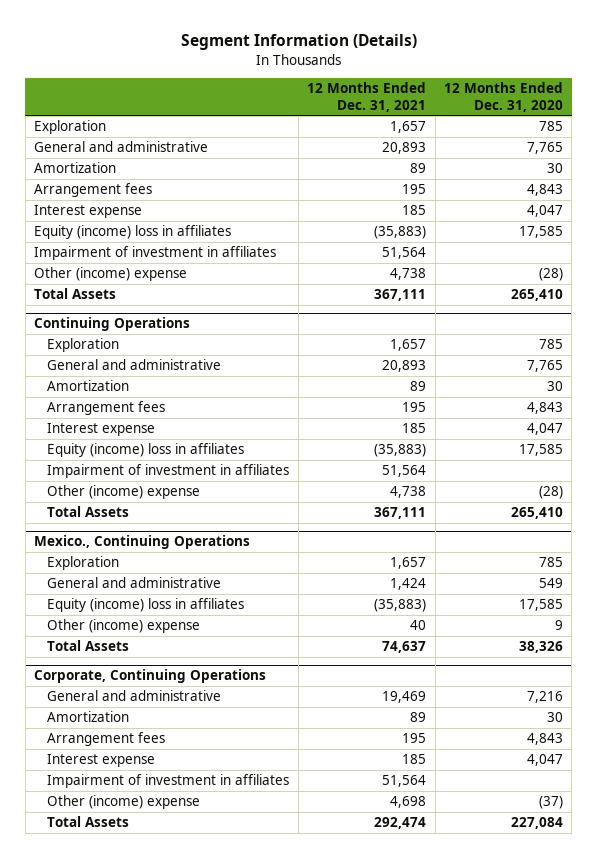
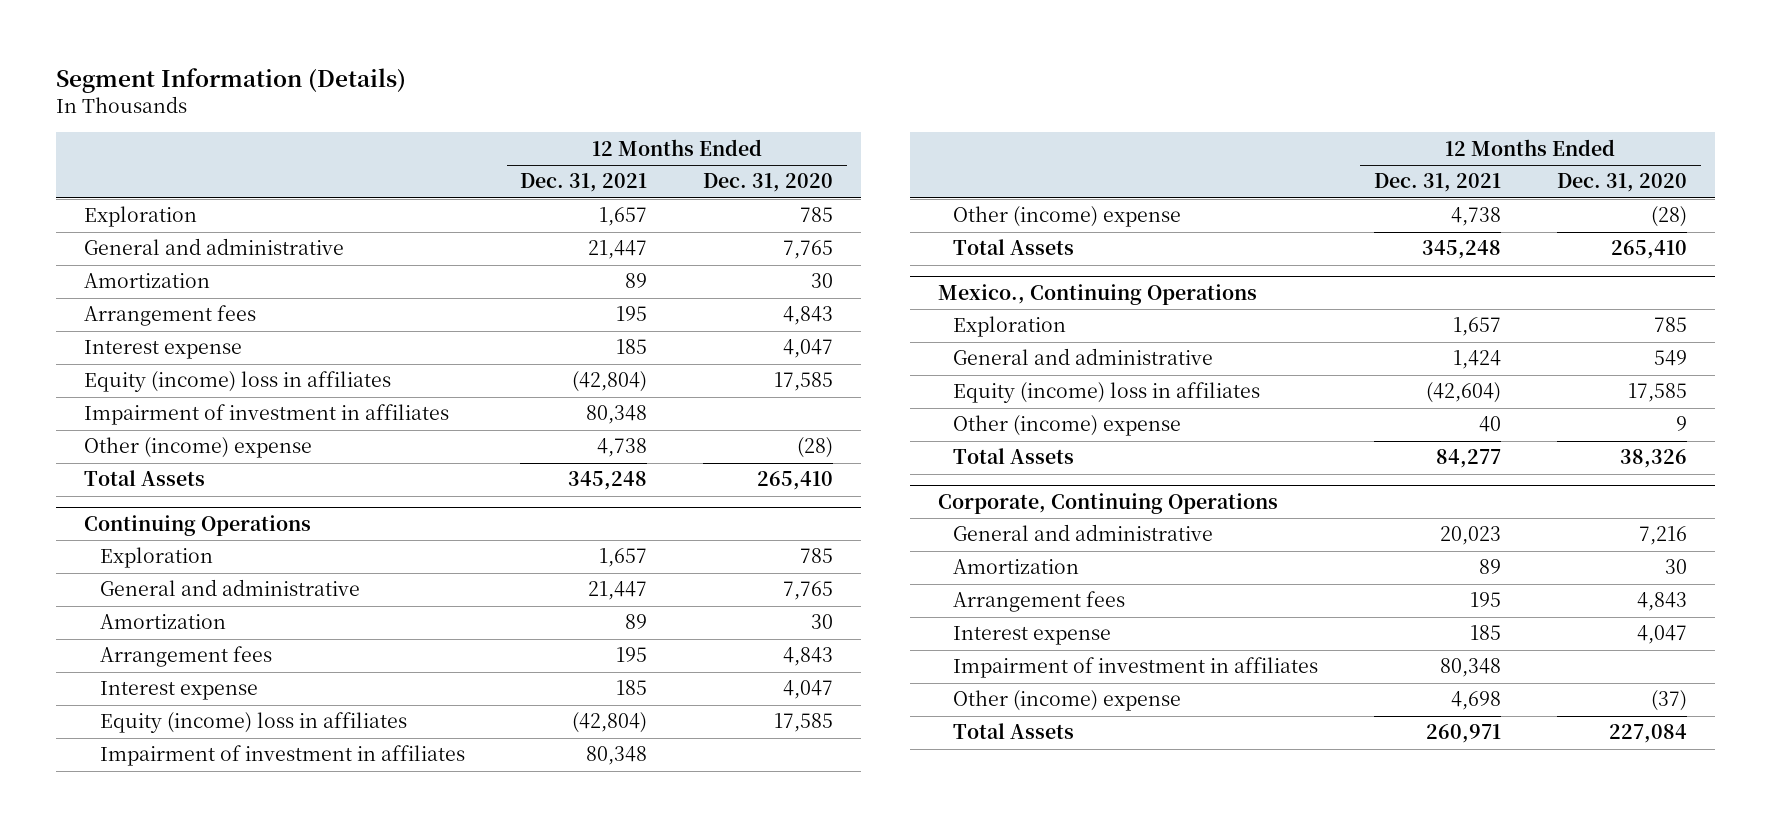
- General and administrative | 20,893 | 7,765
+ General and administrative | 21,447 | 7,765
- Equity (income) loss in affiliates | (35,883) | 17,585
- Impairment of investment in affiliates | 51,564 |
+ Equity (income) loss in affiliates | (42,804) | 17,585
+ Impairment of investment in affiliates | 80,348 |
- Total Assets | 367,111 | 265,410
+ Total Assets | 345,248 | 265,410
@ Continuing Operations
- General and administrative | 20,893 | 7,765
+ General and administrative | 21,447 | 7,765
- Equity (income) loss in affiliates | (35,883) | 17,585
- Impairment of investment in affiliates | 51,564 |
+ Equity (income) loss in affiliates | (42,804) | 17,585
+ Impairment of investment in affiliates | 80,348 |
- Total Assets | 367,111 | 265,410
+ Total Assets | 345,248 | 265,410
@ Mexico., Continuing Operations
- Equity (income) loss in affiliates | (35,883) | 17,585
+ Equity (income) loss in affiliates | (42,604) | 17,585
- Total Assets | 74,637 | 38,326
+ Total Assets | 84,277 | 38,326
@ Corporate, Continuing Operations
- General and administrative | 19,469 | 7,216
+ General and administrative | 20,023 | 7,216
- Impairment of investment in affiliates | 51,564 |
+ Impairment of investment in affiliates | 80,348 |
- Total Assets | 292,474 | 227,084
+ Total Assets | 260,971 | 227,084

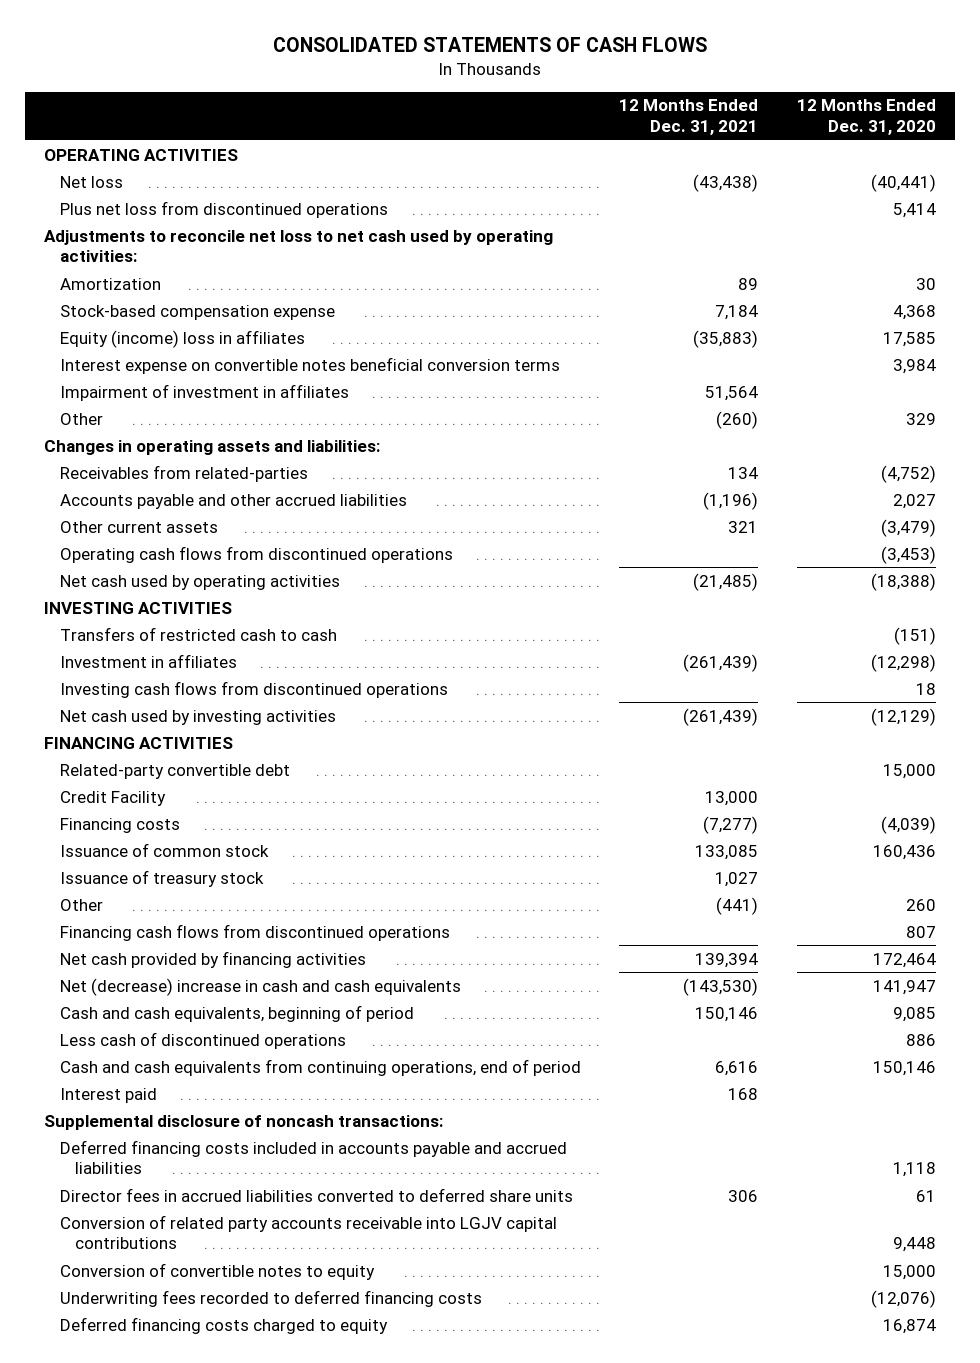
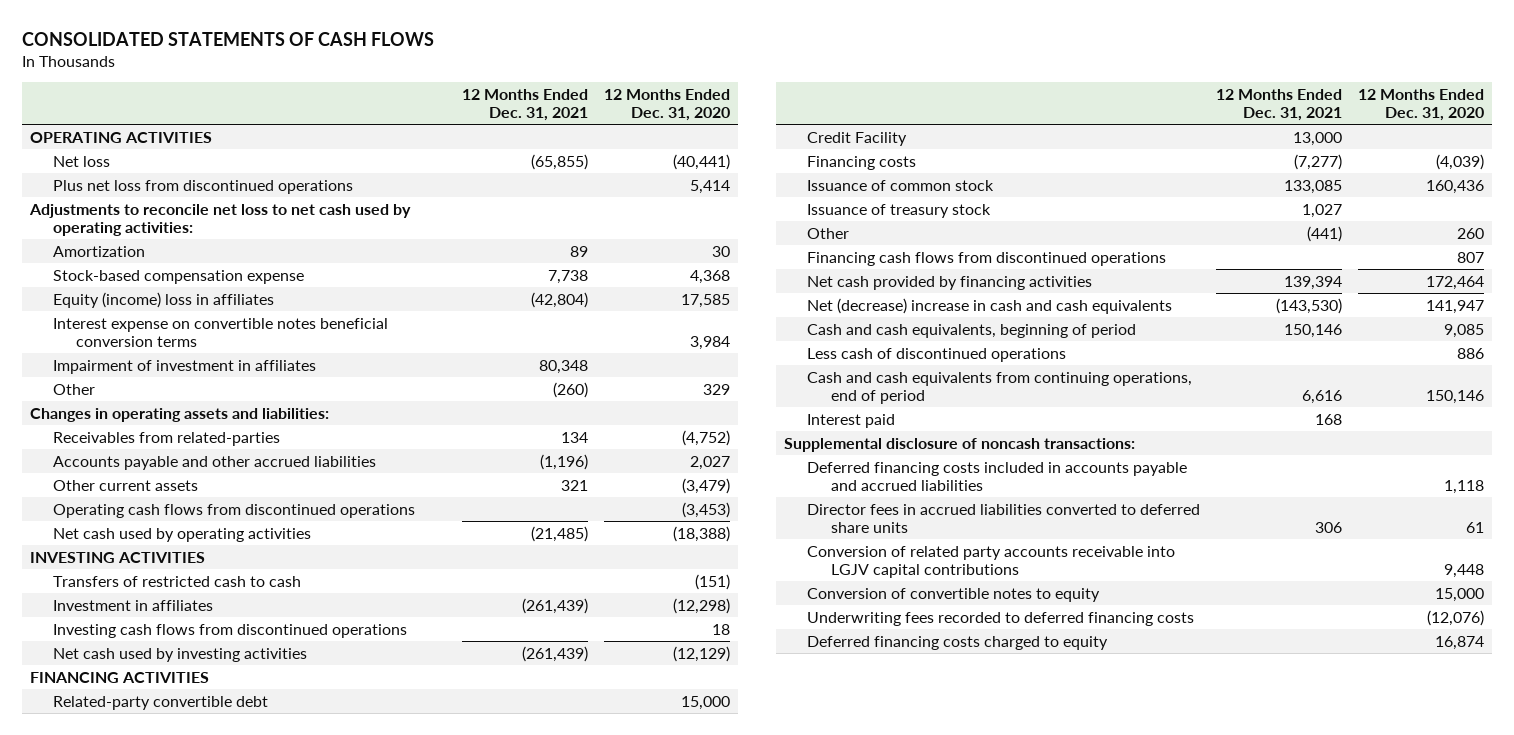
- Net loss | (43,438) | (40,441)
+ Net loss | (65,855) | (40,441)
- Stock-based compensation expense | 7,184 | 4,368
- Equity (income) loss in affiliates | (35,883) | 17,585
+ Stock-based compensation expense | 7,738 | 4,368
+ Equity (income) loss in affiliates | (42,804) | 17,585
- Impairment of investment in affiliates | 51,564 |
+ Impairment of investment in affiliates | 80,348 |

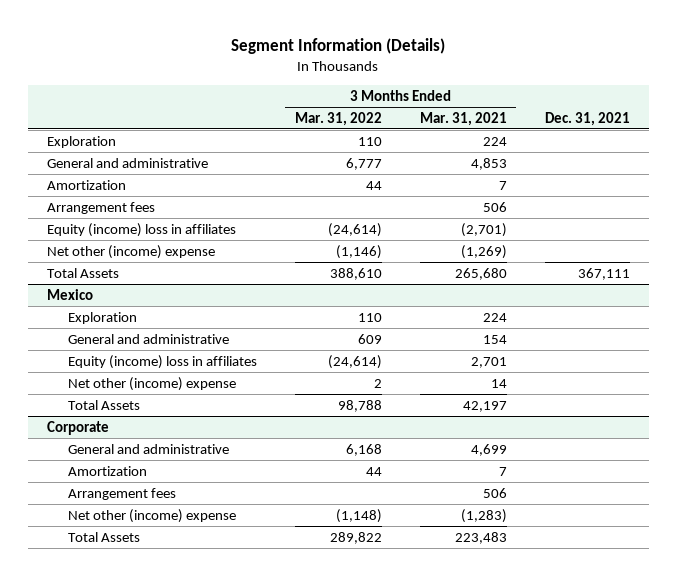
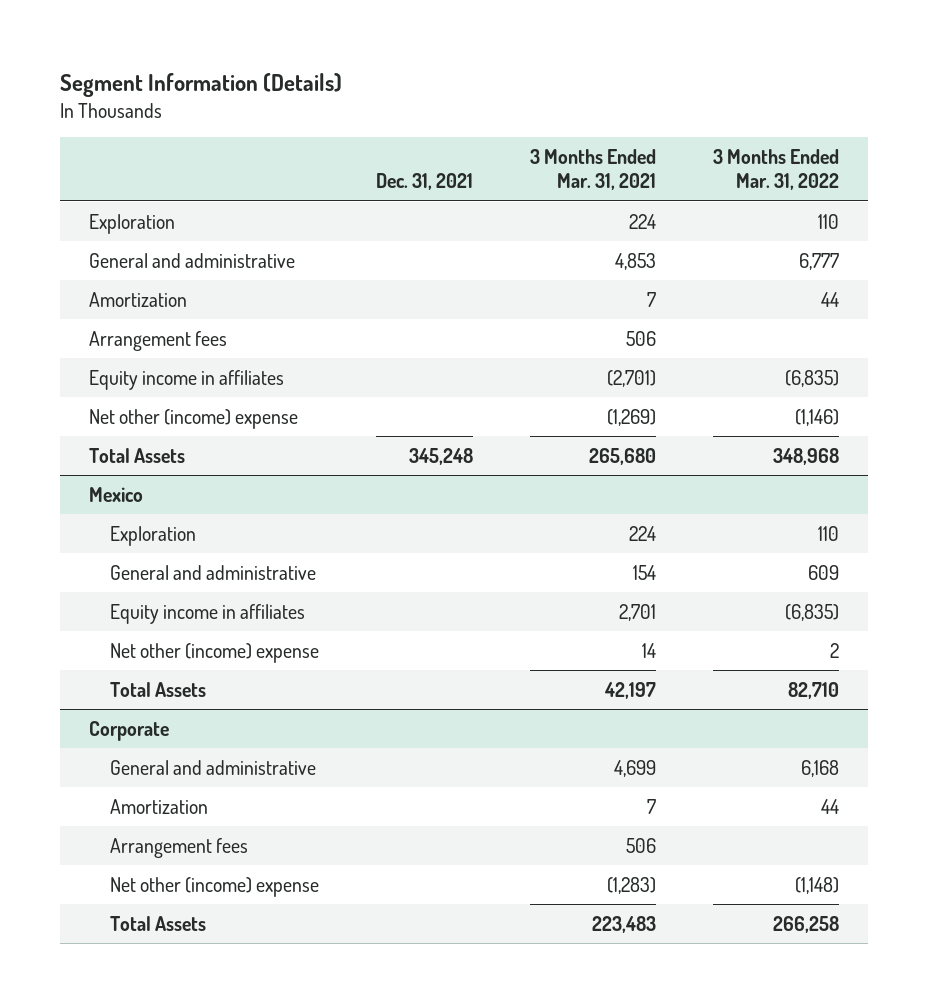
- | 3 Months Ended Mar. 31, 2022 | 3 Months Ended Mar. 31, 2021 | Dec. 31, 2021
+ | Dec. 31, 2021 | 3 Months Ended Mar. 31, 2021 | 3 Months Ended Mar. 31, 2022
- Equity (income) loss in affiliates | (24,614) | (2,701) |
+ Equity income in affiliates | | (2,701) | (6,835)
- Total Assets | 388,610 | 265,680 | 367,111
+ Total Assets | 345,248 | 265,680 | 348,968
@ Mexico
- Equity (income) loss in affiliates | (24,614) | 2,701 |
+ Equity income in affiliates | | 2,701 | (6,835)
- Total Assets | 98,788 | 42,197 |
+ Total Assets | | 42,197 | 82,710
@ Corporate
- Total Assets | 289,822 | 223,483 |
+ Total Assets | | 223,483 | 266,258

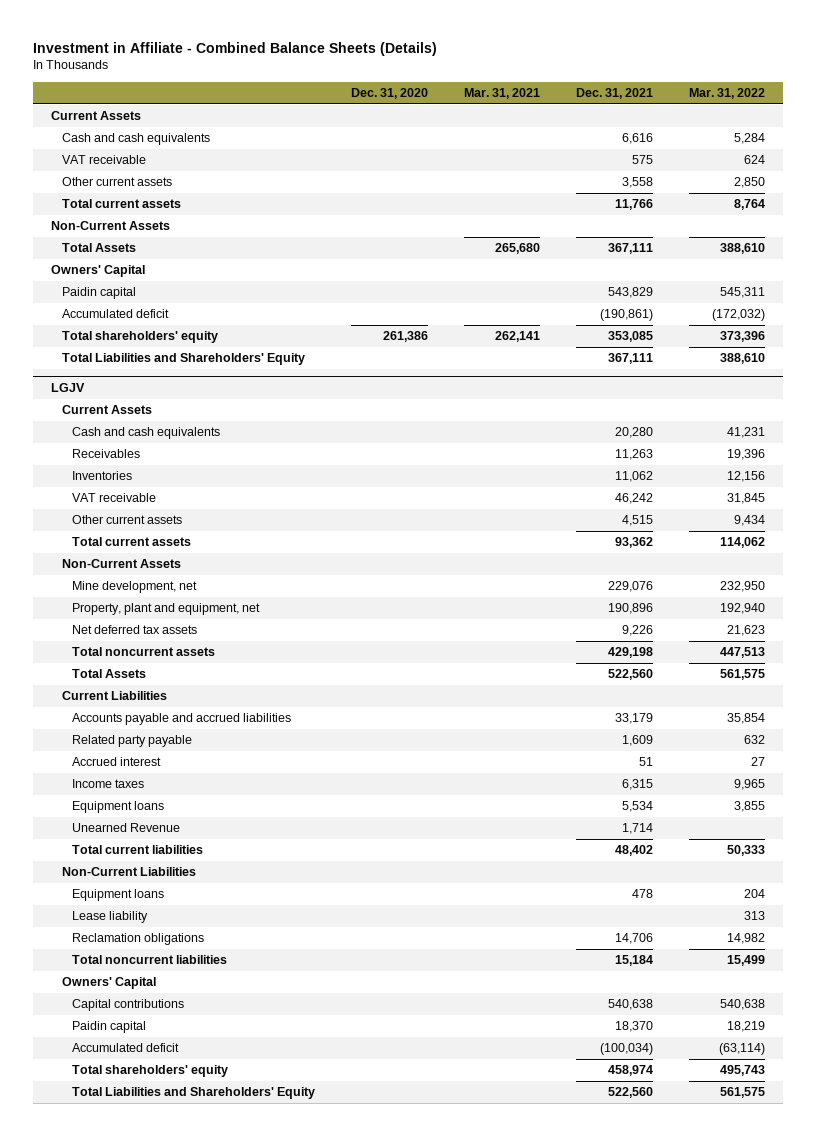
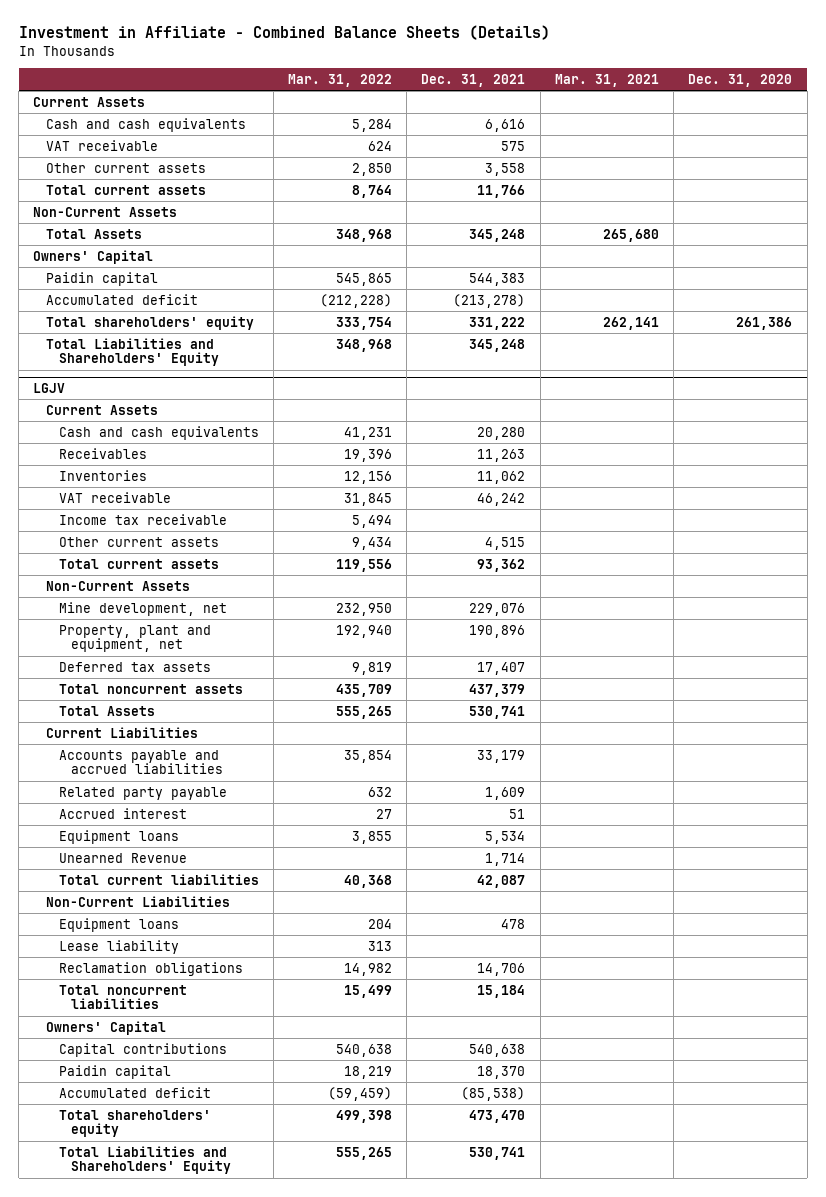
- | Dec. 31, 2020 | Mar. 31, 2021 | Dec. 31, 2021 | Mar. 31, 2022
+ | Mar. 31, 2022 | Dec. 31, 2021 | Mar. 31, 2021 | Dec. 31, 2020
- Total Assets | | 265,680 | 367,111 | 388,610
+ Total Assets | 348,968 | 345,248 | 265,680 |
- Paidin capital | | | 543,829 | 545,311
- Accumulated deficit | | | (190,861) | (172,032)
- Total shareholders' equity | 261,386 | 262,141 | 353,085 | 373,396
- Total Liabilities and Shareholders' Equity | | | 367,111 | 388,610
+ Paidin capital | 545,865 | 544,383 | |
+ Accumulated deficit | (212,228) | (213,278) | |
+ Total shareholders' equity | 333,754 | 331,222 | 262,141 | 261,386
+ Total Liabilities and Shareholders' Equity | 348,968 | 345,248 | |
@ LGJV
+ Income tax receivable | 5,494 | | |
- Total current assets | | | 93,362 | 114,062
+ Total current assets | 119,556 | 93,362 | |
- Net deferred tax assets | | | 9,226 | 21,623
- Total noncurrent assets | | | 429,198 | 447,513
- Total Assets | | | 522,560 | 561,575
+ Deferred tax assets | 9,819 | 17,407 | |
+ Total noncurrent assets | 435,709 | 437,379 | |
+ Total Assets | 555,265 | 530,741 | |
- Income taxes | | | 6,315 | 9,965
- Total current liabilities | | | 48,402 | 50,333
+ Total current liabilities | 40,368 | 42,087 | |
- Accumulated deficit | | | (100,034) | (63,114)
- Total shareholders' equity | | | 458,974 | 495,743
- Total Liabilities and Shareholders' Equity | | | 522,560 | 561,575
+ Accumulated deficit | (59,459) | (85,538) | |
+ Total shareholders' equity | 499,398 | 473,470 | |
+ Total Liabilities and Shareholders' Equity | 555,265 | 530,741 | |

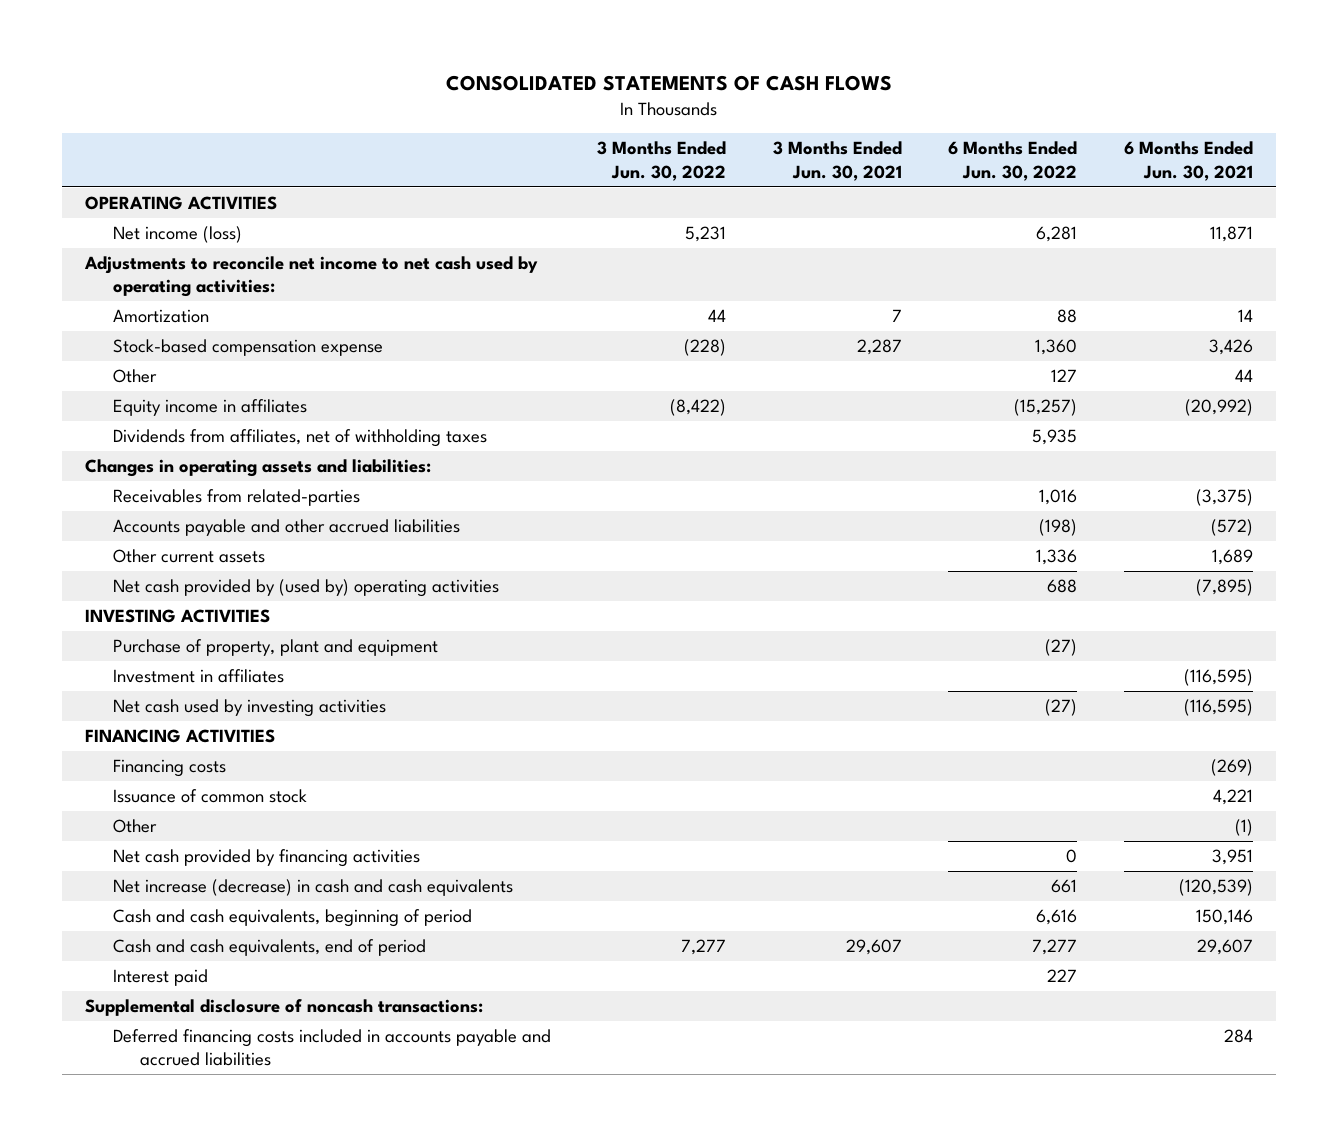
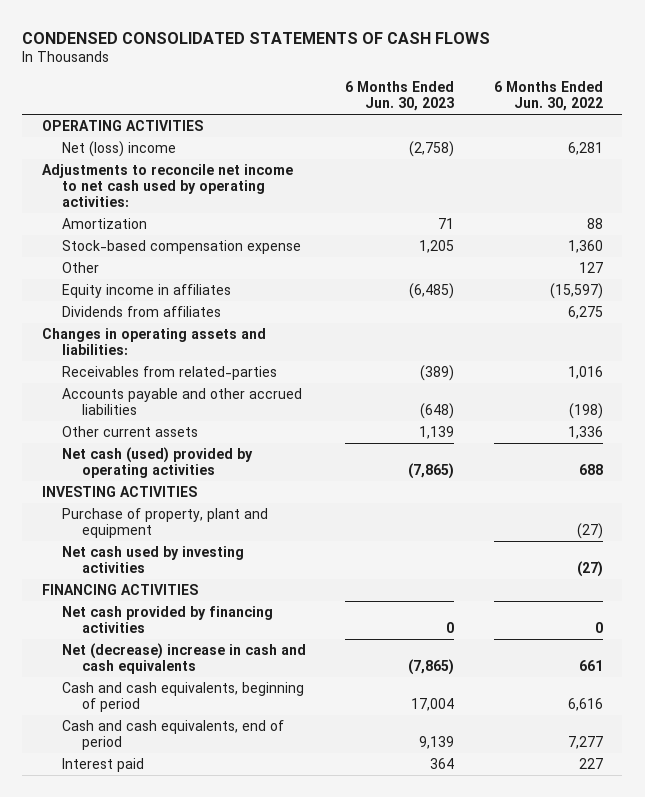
- CONSOLIDATED STATEMENTS OF CASH FLOWS
+ CONDENSED CONSOLIDATED STATEMENTS OF CASH FLOWS
- | 3 Months Ended Jun. 30, 2022 | 3 Months Ended Jun. 30, 2021 | 6 Months Ended Jun. 30, 2022 | 6 Months Ended Jun. 30, 2021
+ | 6 Months Ended Jun. 30, 2023 | 6 Months Ended Jun. 30, 2022
- Net income (loss) | 5,231 | | 6,281 | 11,871
+ Net (loss) income | (2,758) | 6,281
- Equity income in affiliates | (8,422) | | (15,257) | (20,992)
- Dividends from affiliates, net of withholding taxes | | | 5,935 |
+ Equity income in affiliates | (6,485) | (15,597)
+ Dividends from affiliates | | 6,275
- Net cash provided by (used by) operating activities | | | 688 | (7,895)
+ Net cash (used) provided by operating activities | (7,865) | 688
- Investment in affiliates | | | | (116,595)
- Financing costs | | | | (269)
- Issuance of common stock | | | | 4,221
- Other | | | | (1)
- Net increase (decrease) in cash and cash equivalents | | | 661 | (120,539)
+ Net (decrease) increase in cash and cash equivalents | (7,865) | 661
- Supplemental disclosure of noncash transactions:
- Deferred financing costs included in accounts payable and accrued liabilities | | | | 284

